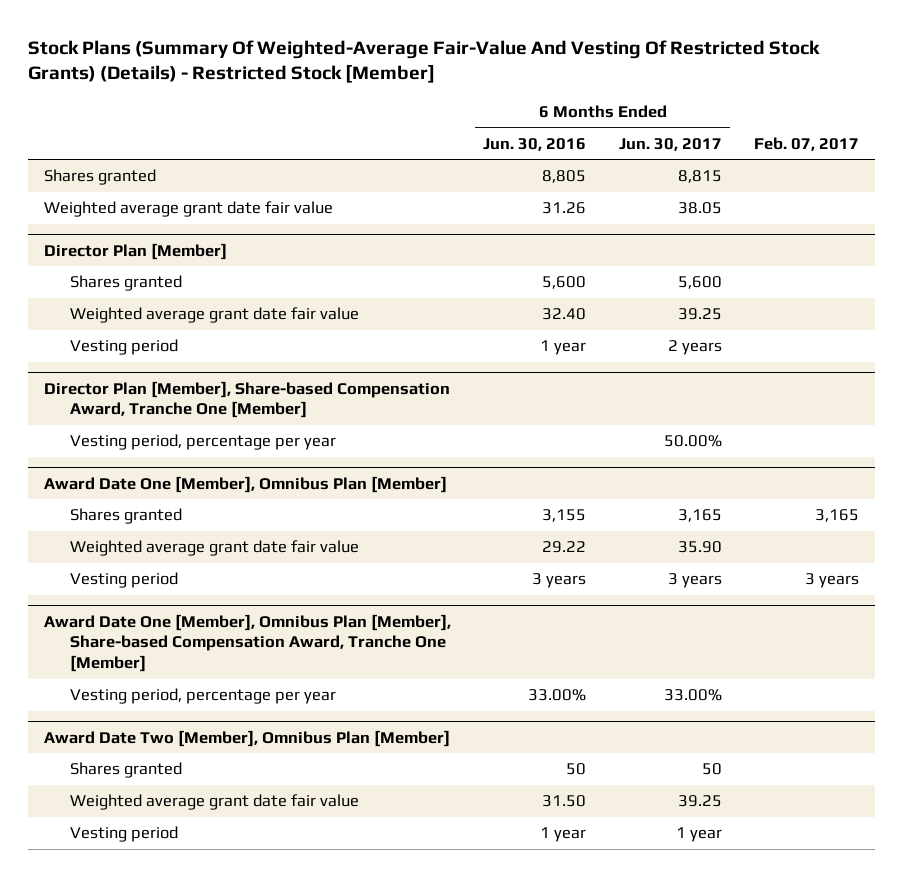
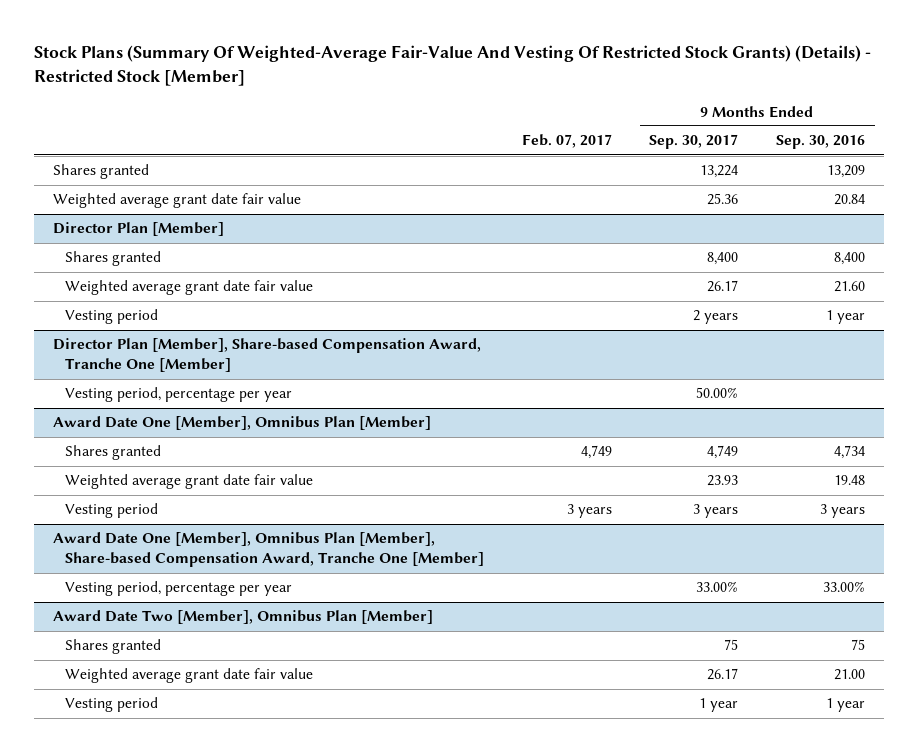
- | 6 Months Ended Jun. 30, 2016 | 6 Months Ended Jun. 30, 2017 | Feb. 07, 2017
+ | Feb. 07, 2017 | 9 Months Ended Sep. 30, 2017 | 9 Months Ended Sep. 30, 2016
@ Award Date One [Member], Omnibus Plan [Member]
- Shares granted | 3,155 | 3,165 | 3,165
+ Shares granted | 4,749 | 4,749 | 4,734

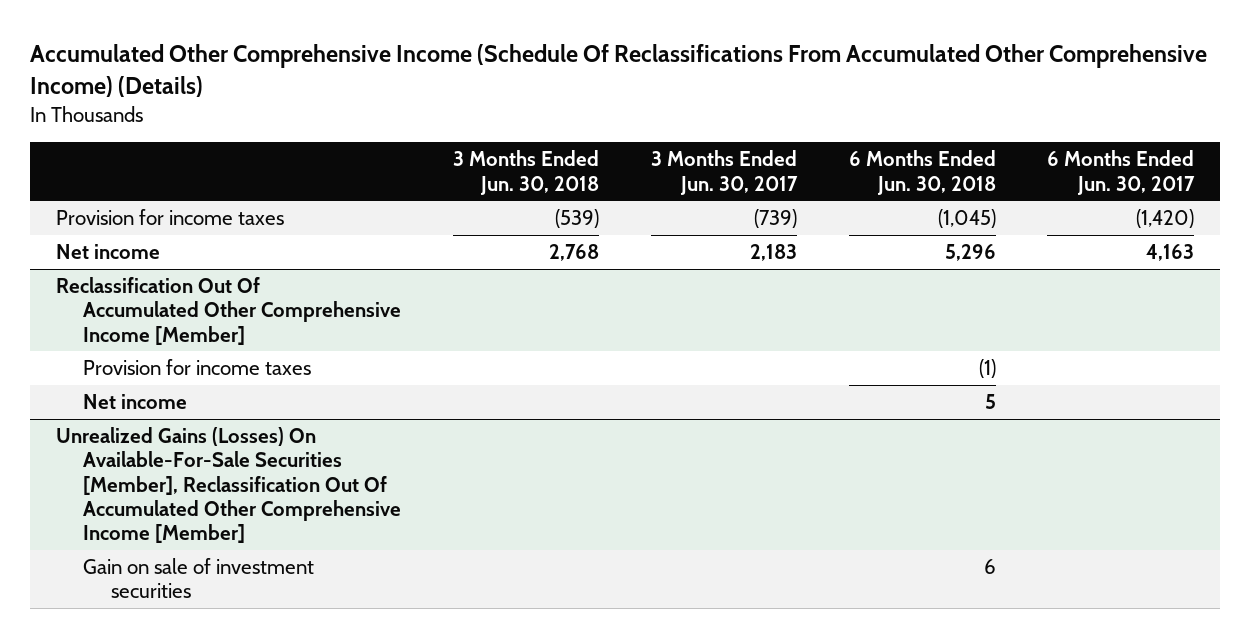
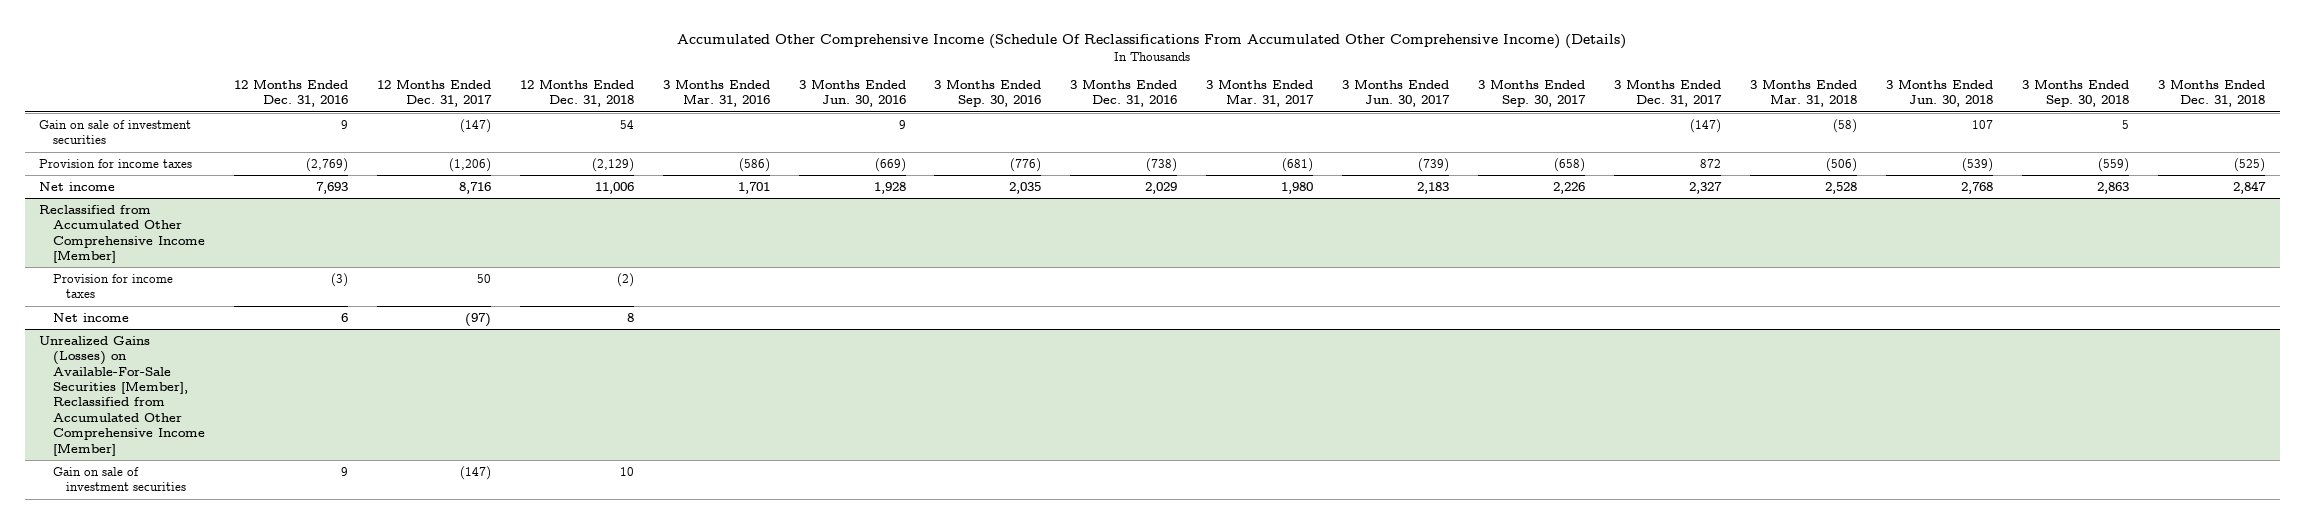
- | 3 Months Ended Jun. 30, 2018 | 3 Months Ended Jun. 30, 2017 | 6 Months Ended Jun. 30, 2018 | 6 Months Ended Jun. 30, 2017
+ | 12 Months Ended Dec. 31, 2016 | 12 Months Ended Dec. 31, 2017 | 12 Months Ended Dec. 31, 2018 | 3 Months Ended Mar. 31, 2016 | 3 Months Ended Jun. 30, 2016 | 3 Months Ended Sep. 30, 2016 | 3 Months Ended Dec. 31, 2016 | 3 Months Ended Mar. 31, 2017 | 3 Months Ended Jun. 30, 2017 | 3 Months Ended Sep. 30, 2017 | 3 Months Ended Dec. 31, 2017 | 3 Months Ended Mar. 31, 2018 | 3 Months Ended Jun. 30, 2018 | 3 Months Ended Sep. 30, 2018 | 3 Months Ended Dec. 31, 2018
+ Gain on sale of investment securities | 9 | (147) | 54 | | 9 | | | | | | (147) | (58) | 107 | 5 |
- Reclassification Out Of Accumulated Other Comprehensive Income [Member]
+ Reclassified from Accumulated Other Comprehensive Income [Member]
- Unrealized Gains (Losses) On Available-For-Sale Securities [Member], Reclassification Out Of Accumulated Other Comprehensive Income [Member]
+ Unrealized Gains (Losses) on Available-For-Sale Securities [Member], Reclassified from Accumulated Other Comprehensive Income [Member]

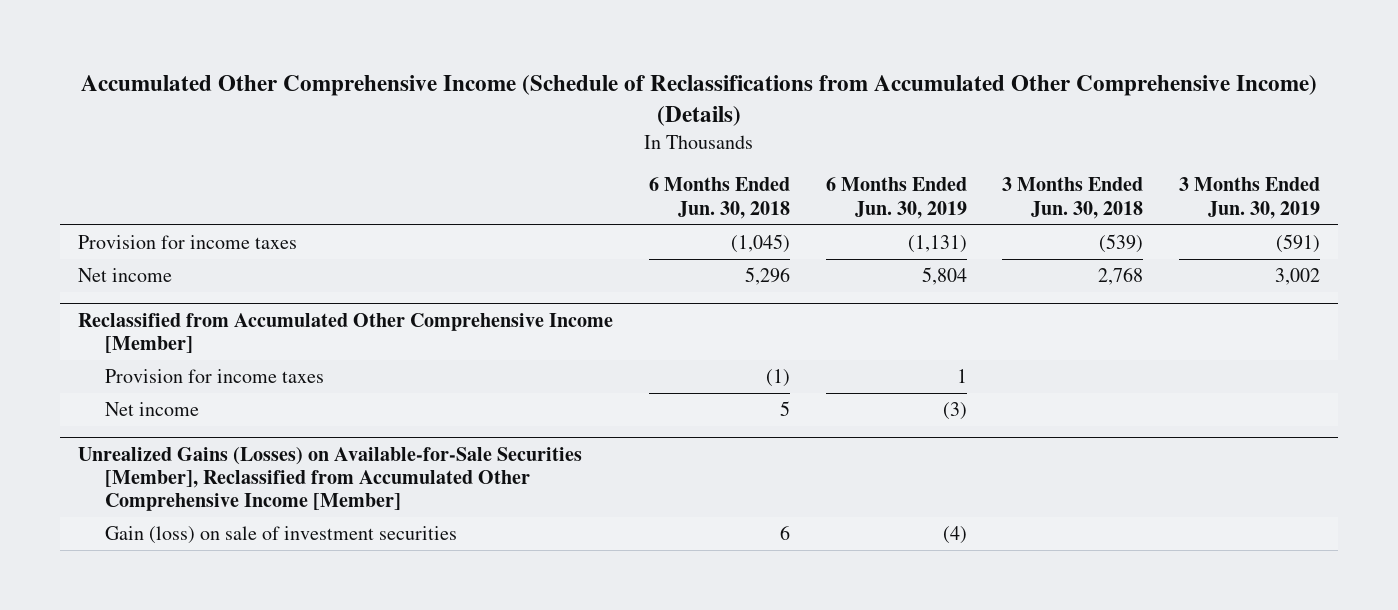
- Accumulated Other Comprehensive Income (Schedule Of Reclassifications From Accumulated Other Comprehensive Income) (Details)
+ Accumulated Other Comprehensive Income (Schedule of Reclassifications from Accumulated Other Comprehensive Income) (Details)
- | 12 Months Ended Dec. 31, 2016 | 12 Months Ended Dec. 31, 2017 | 12 Months Ended Dec. 31, 2018 | 3 Months Ended Mar. 31, 2016 | 3 Months Ended Jun. 30, 2016 | 3 Months Ended Sep. 30, 2016 | 3 Months Ended Dec. 31, 2016 | 3 Months Ended Mar. 31, 2017 | 3 Months Ended Jun. 30, 2017 | 3 Months Ended Sep. 30, 2017 | 3 Months Ended Dec. 31, 2017 | 3 Months Ended Mar. 31, 2018 | 3 Months Ended Jun. 30, 2018 | 3 Months Ended Sep. 30, 2018 | 3 Months Ended Dec. 31, 2018
+ | 6 Months Ended Jun. 30, 2018 | 6 Months Ended Jun. 30, 2019 | 3 Months Ended Jun. 30, 2018 | 3 Months Ended Jun. 30, 2019
- Gain on sale of investment securities | 9 | (147) | 54 | | 9 | | | | | | (147) | (58) | 107 | 5 |
- Unrealized Gains (Losses) on Available-For-Sale Securities [Member], Reclassified from Accumulated Other Comprehensive Income [Member]
- Gain on sale of investment securities | 9 | (147) | 10 | | | | | | | | | | | |
+ Unrealized Gains (Losses) on Available-for-Sale Securities [Member], Reclassified from Accumulated Other Comprehensive Income [Member]
+ Gain (loss) on sale of investment securities | 6 | (4) | |

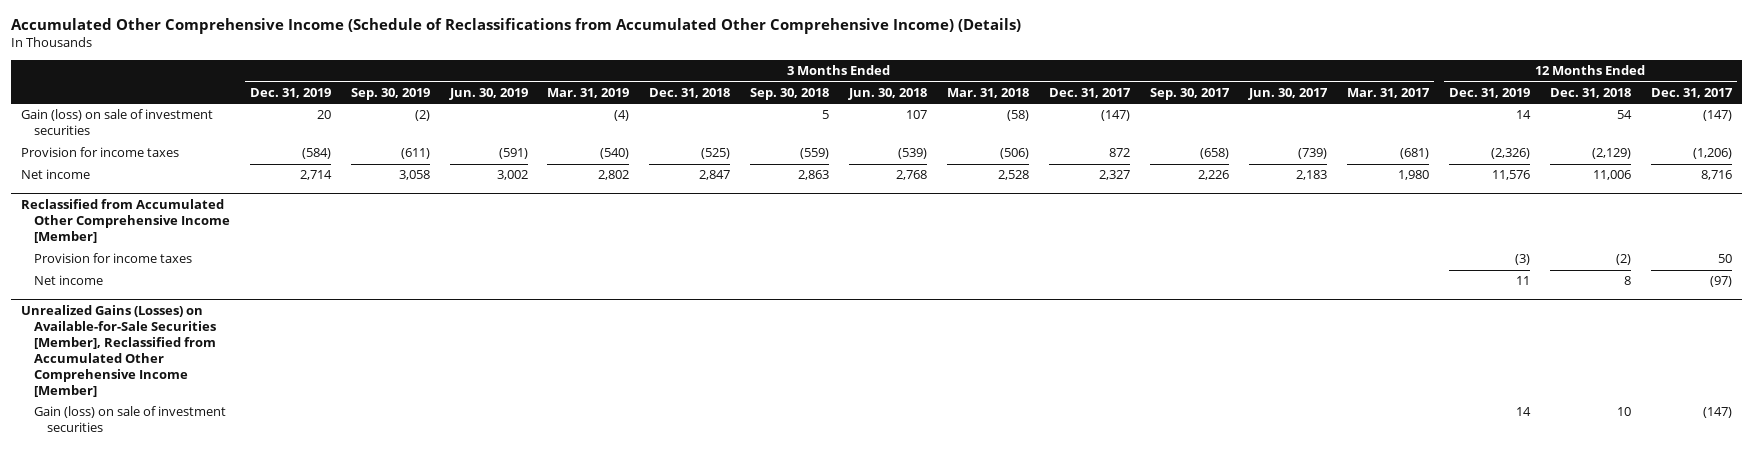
- | 6 Months Ended Jun. 30, 2018 | 6 Months Ended Jun. 30, 2019 | 3 Months Ended Jun. 30, 2018 | 3 Months Ended Jun. 30, 2019
+ | 3 Months Ended Dec. 31, 2019 | 3 Months Ended Sep. 30, 2019 | 3 Months Ended Jun. 30, 2019 | 3 Months Ended Mar. 31, 2019 | 3 Months Ended Dec. 31, 2018 | 3 Months Ended Sep. 30, 2018 | 3 Months Ended Jun. 30, 2018 | 3 Months Ended Mar. 31, 2018 | 3 Months Ended Dec. 31, 2017 | 3 Months Ended Sep. 30, 2017 | 3 Months Ended Jun. 30, 2017 | 3 Months Ended Mar. 31, 2017 | 12 Months Ended Dec. 31, 2019 | 12 Months Ended Dec. 31, 2018 | 12 Months Ended Dec. 31, 2017
+ Gain (loss) on sale of investment securities | 20 | (2) | | (4) | | 5 | 107 | (58) | (147) | | | | 14 | 54 | (147)

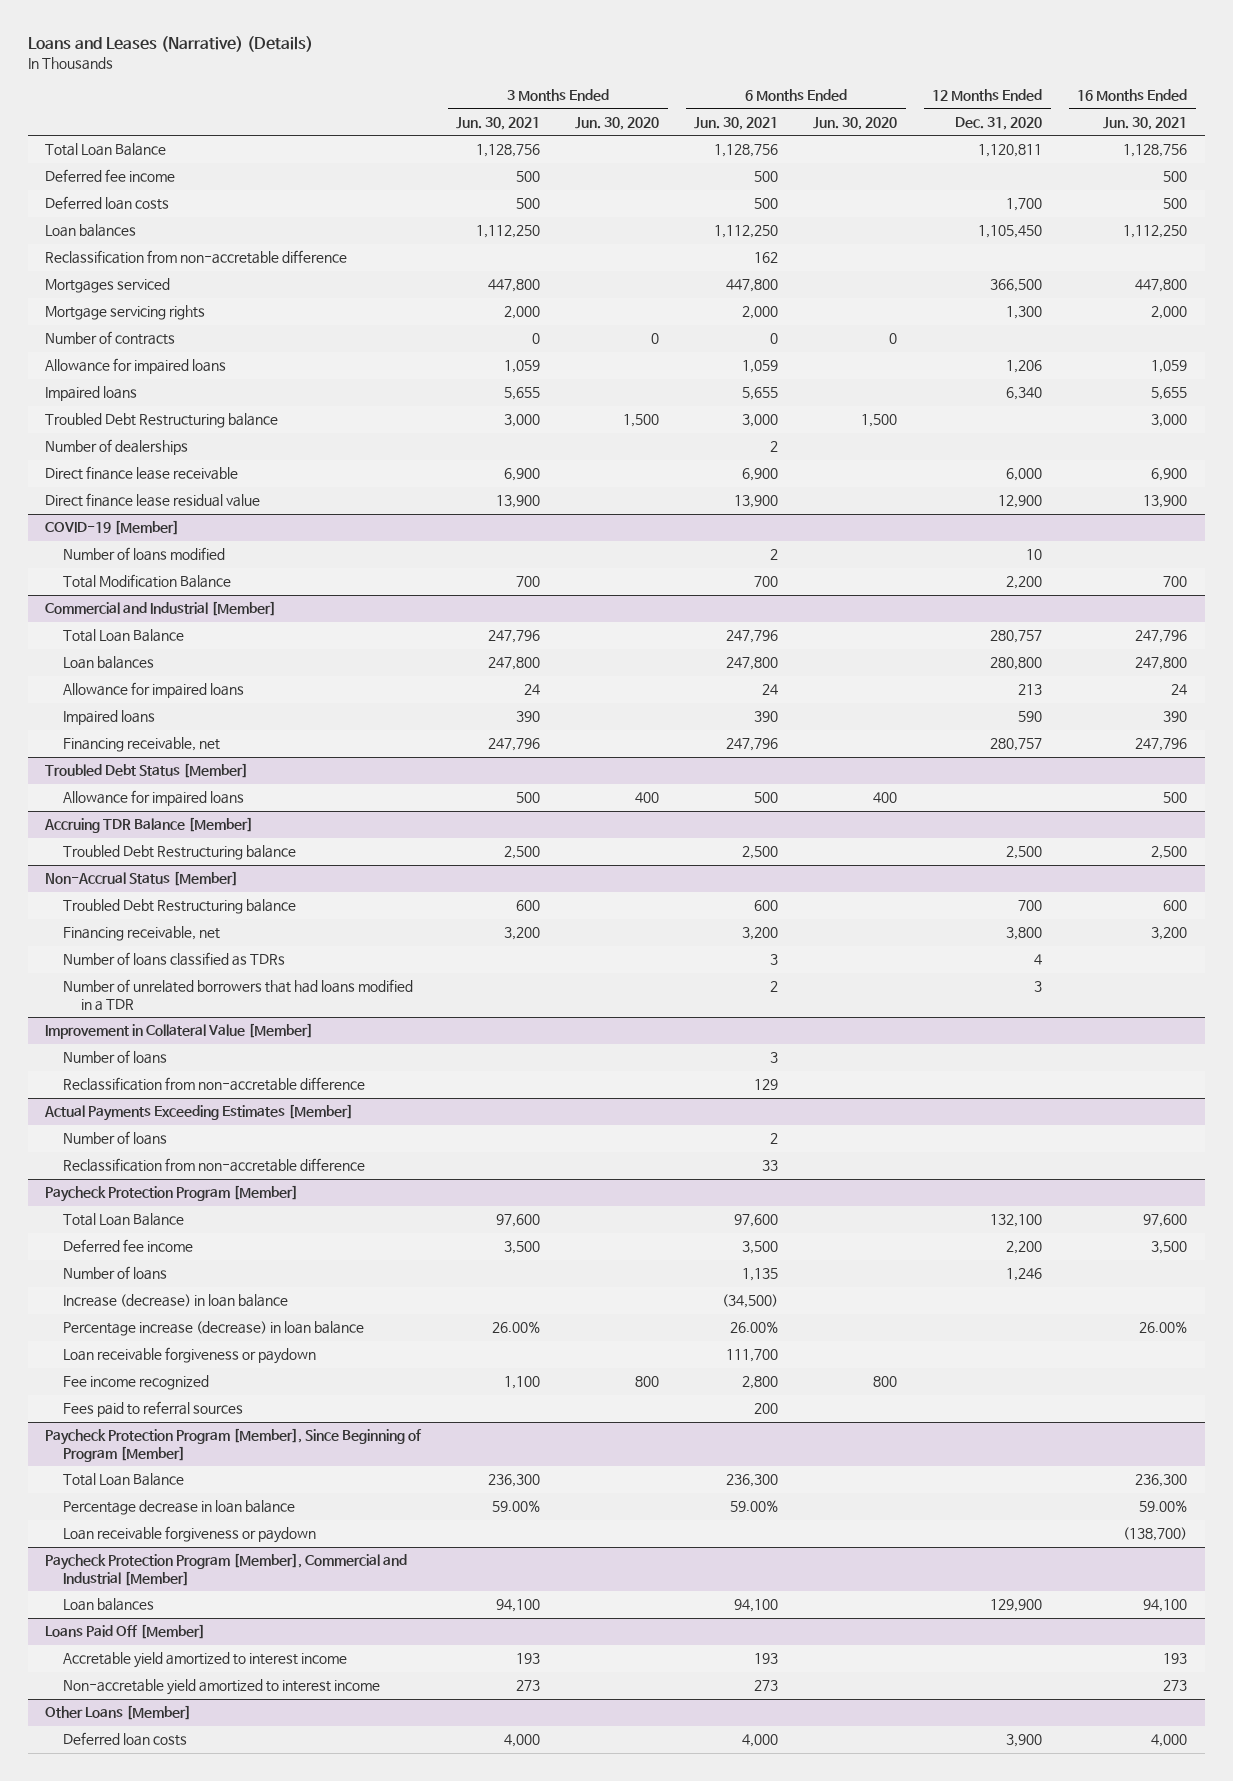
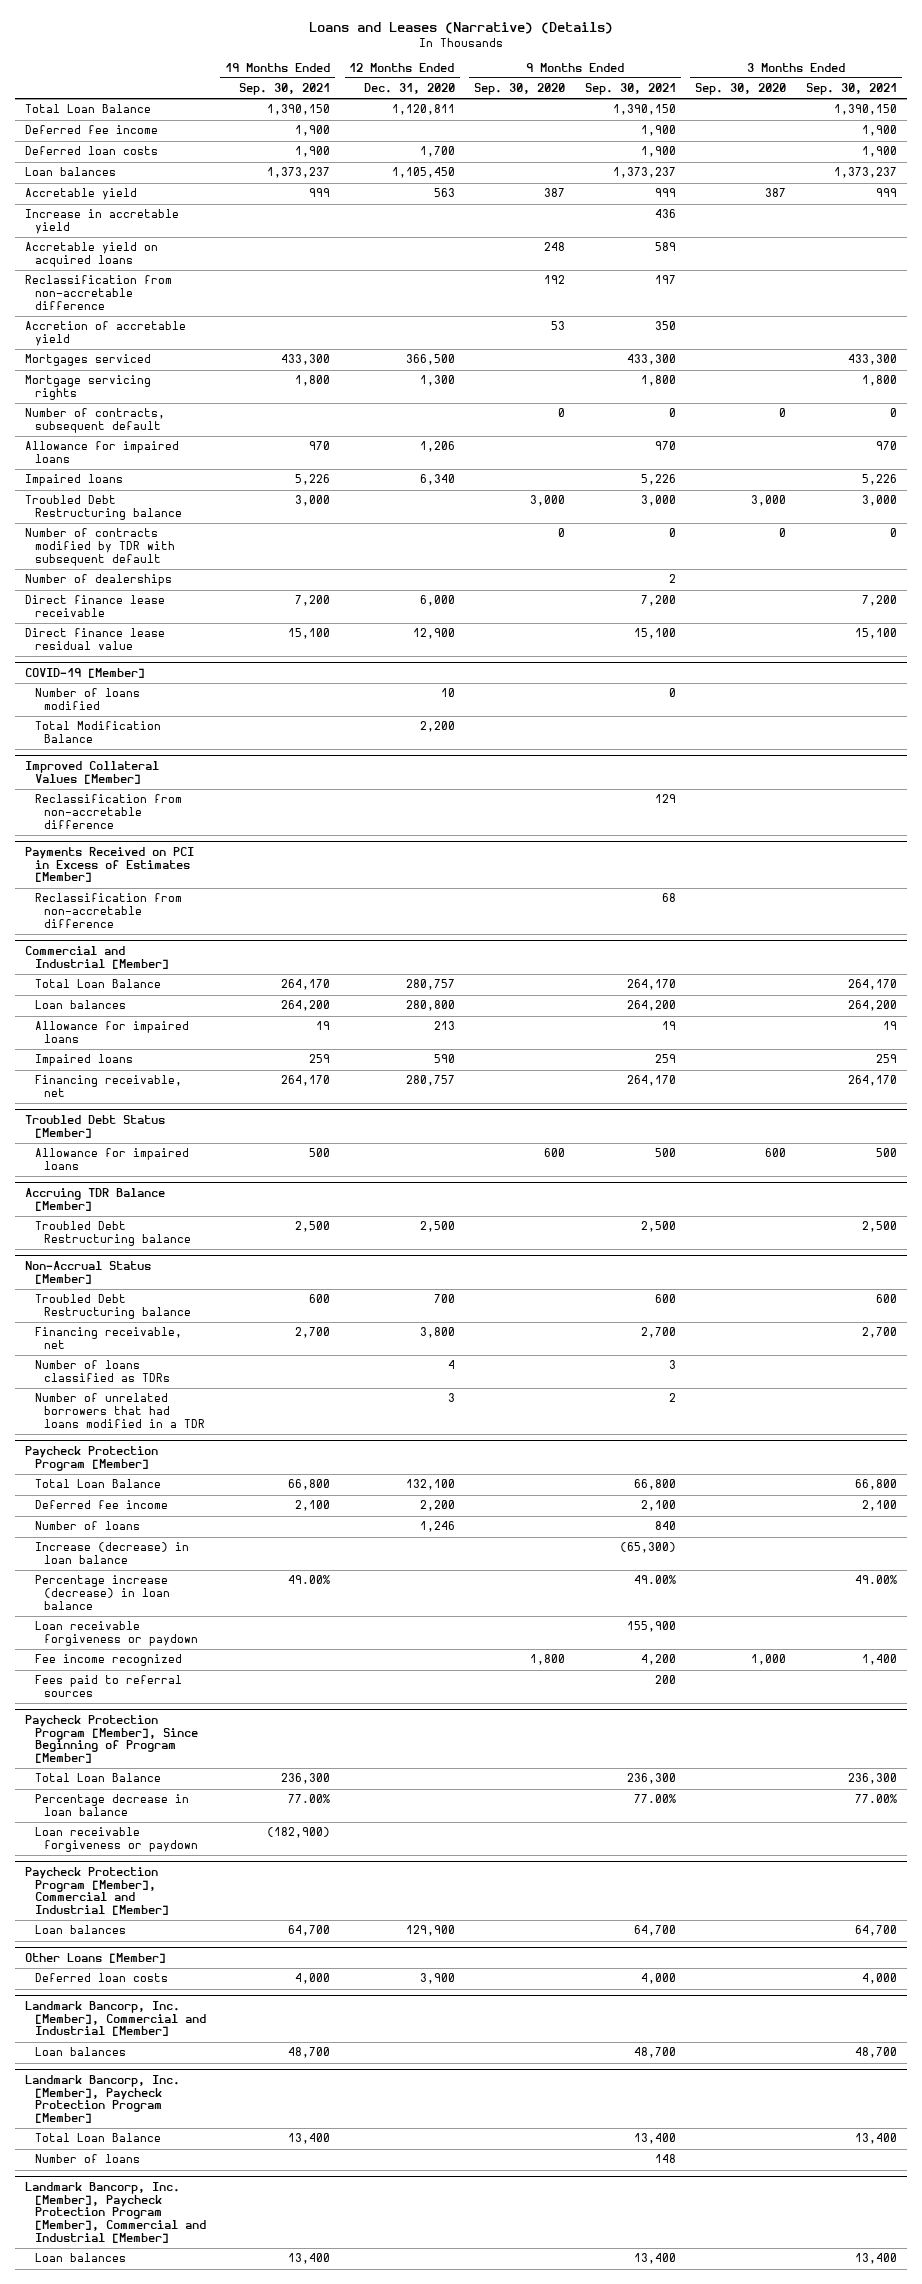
- | 3 Months Ended Jun. 30, 2021 | 3 Months Ended Jun. 30, 2020 | 6 Months Ended Jun. 30, 2021 | 6 Months Ended Jun. 30, 2020 | 12 Months Ended Dec. 31, 2020 | 16 Months Ended Jun. 30, 2021
+ | 19 Months Ended Sep. 30, 2021 | 12 Months Ended Dec. 31, 2020 | 9 Months Ended Sep. 30, 2020 | 9 Months Ended Sep. 30, 2021 | 3 Months Ended Sep. 30, 2020 | 3 Months Ended Sep. 30, 2021
+ Accretable yield | 999 | 563 | 387 | 999 | 387 | 999
+ Increase in accretable yield | | | | 436 | |
+ Accretable yield on acquired loans | | | 248 | 589 | |
+ Accretion of accretable yield | | | 53 | 350 | |
- Number of contracts | 0 | 0 | 0 | 0 | |
+ Number of contracts, subsequent default | | | 0 | 0 | 0 | 0
+ Number of contracts modified by TDR with subsequent default | | | 0 | 0 | 0 | 0
+ Improved Collateral Values [Member]
+ Reclassification from non-accretable difference | | | | 129 | |
+ Payments Received on PCI in Excess of Estimates [Member]
+ Reclassification from non-accretable difference | | | | 68 | |
- Improvement in Collateral Value [Member]
- Number of loans | | | 3 | | |
- Reclassification from non-accretable difference | | | 129 | | |
- Actual Payments Exceeding Estimates [Member]
- Number of loans | | | 2 | | |
- Reclassification from non-accretable difference | | | 33 | | |
- Loans Paid Off [Member]
- Accretable yield amortized to interest income | 193 | | 193 | | | 193
- Non-accretable yield amortized to interest income | 273 | | 273 | | | 273
+ Landmark Bancorp, Inc. [Member], Commercial and Industrial [Member]
+ Loan balances | 48,700 | | | 48,700 | | 48,700
+ Landmark Bancorp, Inc. [Member], Paycheck Protection Program [Member]
+ Total Loan Balance | 13,400 | | | 13,400 | | 13,400
+ Number of loans | | | | 148 | |
+ Landmark Bancorp, Inc. [Member], Paycheck Protection Program [Member], Commercial and Industrial [Member]
+ Loan balances | 13,400 | | | 13,400 | | 13,400

